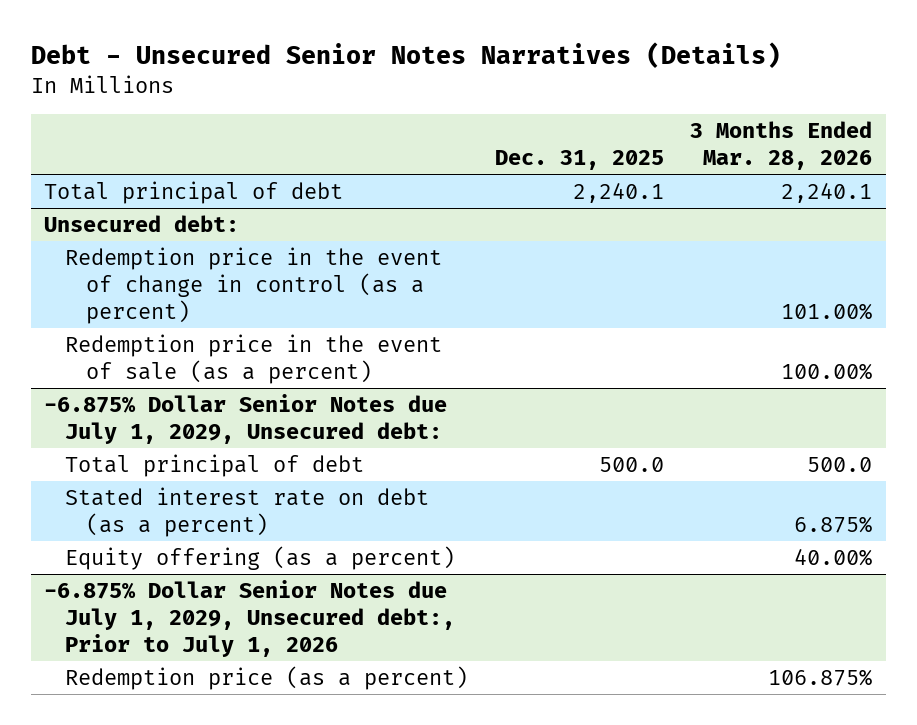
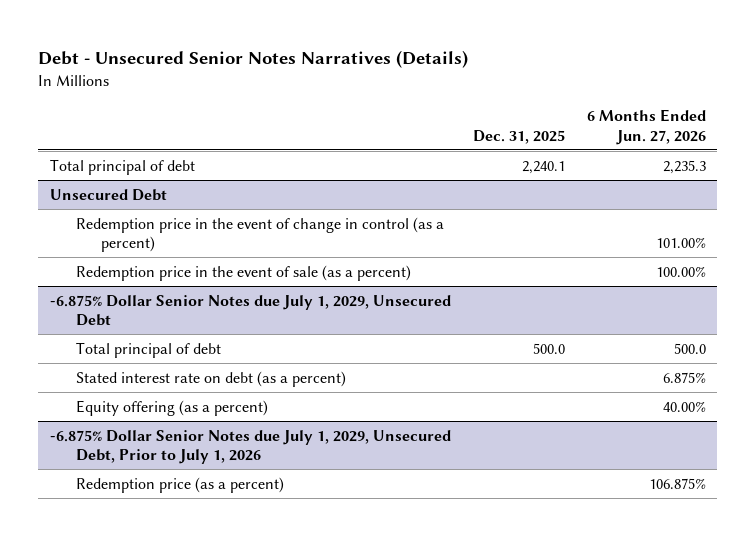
- | Dec. 31, 2025 | 3 Months Ended Mar. 28, 2026
+ | Dec. 31, 2025 | 6 Months Ended Jun. 27, 2026
- Unsecured debt:
+ Unsecured Debt
- -6.875% Dollar Senior Notes due July 1, 2029, Unsecured debt:
+ -6.875% Dollar Senior Notes due July 1, 2029, Unsecured Debt
- -6.875% Dollar Senior Notes due July 1, 2029, Unsecured debt:, Prior to July 1, 2026
+ -6.875% Dollar Senior Notes due July 1, 2029, Unsecured Debt, Prior to July 1, 2026

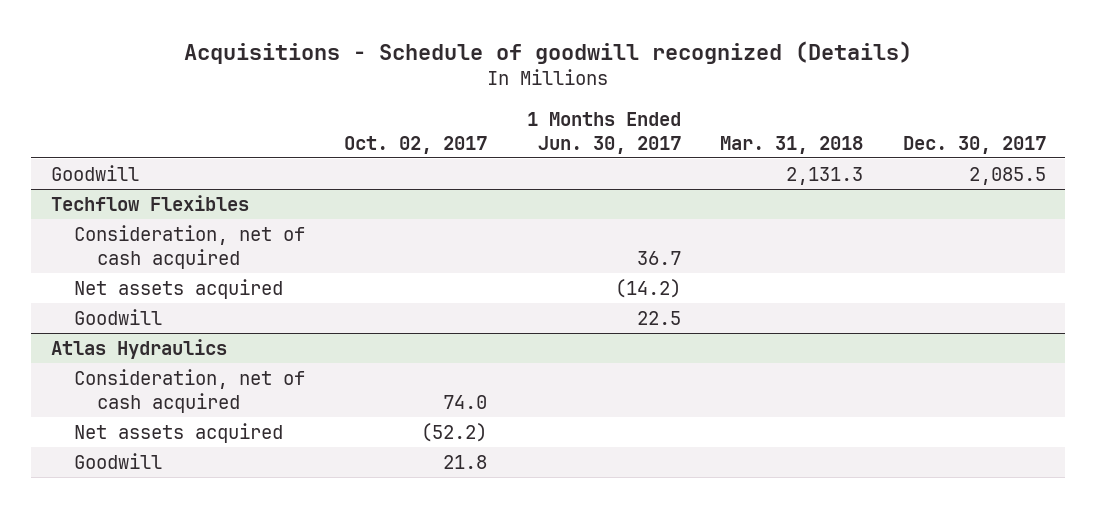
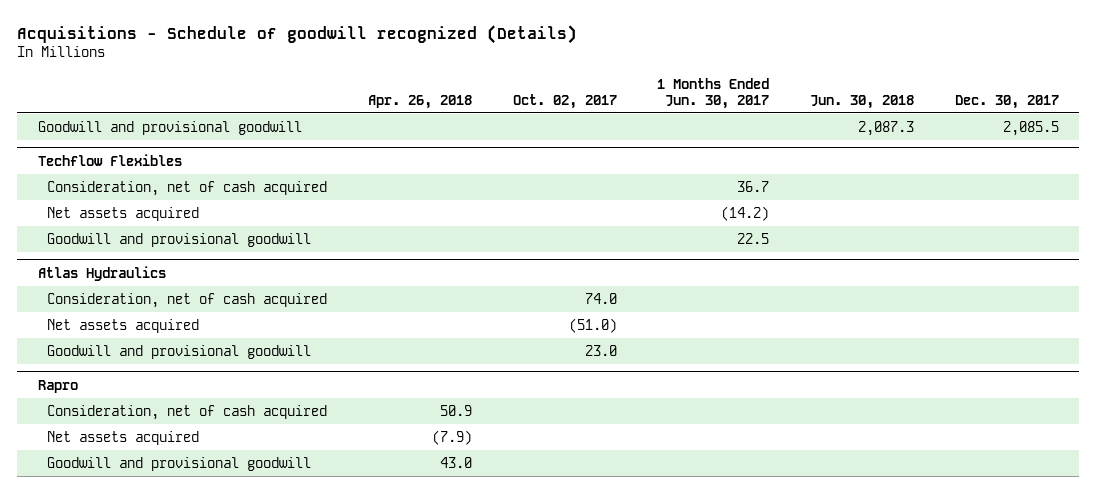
- | Oct. 02, 2017 | 1 Months Ended Jun. 30, 2017 | Mar. 31, 2018 | Dec. 30, 2017
+ | Apr. 26, 2018 | Oct. 02, 2017 | 1 Months Ended Jun. 30, 2017 | Jun. 30, 2018 | Dec. 30, 2017
- Goodwill | | | 2,131.3 | 2,085.5
+ Goodwill and provisional goodwill | | | | 2,087.3 | 2,085.5
@ Techflow Flexibles
- Goodwill | | 22.5 | |
+ Goodwill and provisional goodwill | | | 22.5 | |
@ Atlas Hydraulics
- Net assets acquired | (52.2) | | |
- Goodwill | 21.8 | | |
+ Net assets acquired | | (51.0) | | |
+ Goodwill and provisional goodwill | | 23.0 | | |
+ Rapro
+ Consideration, net of cash acquired | 50.9 | | | |
+ Net assets acquired | (7.9) | | | |
+ Goodwill and provisional goodwill | 43.0 | | | |

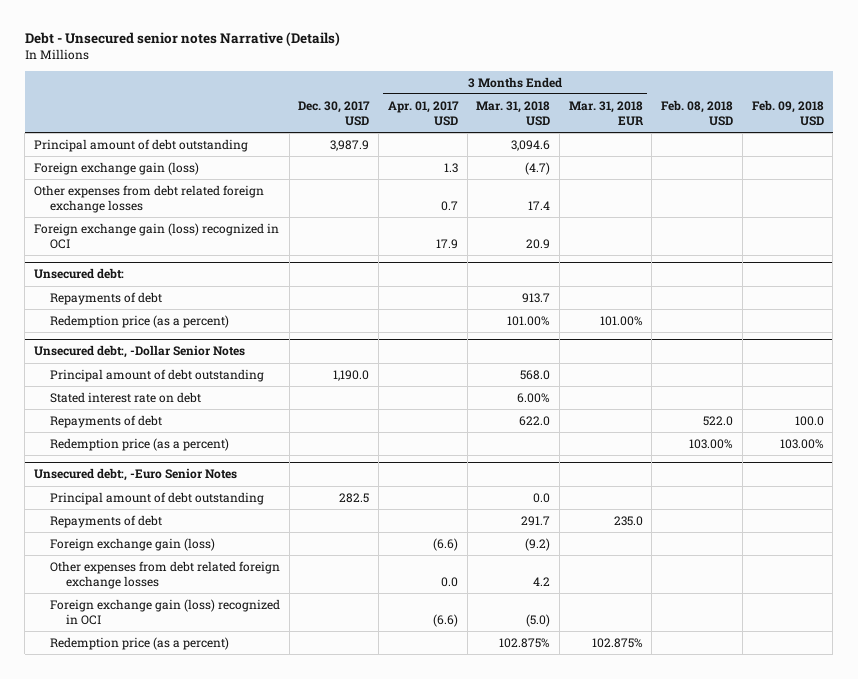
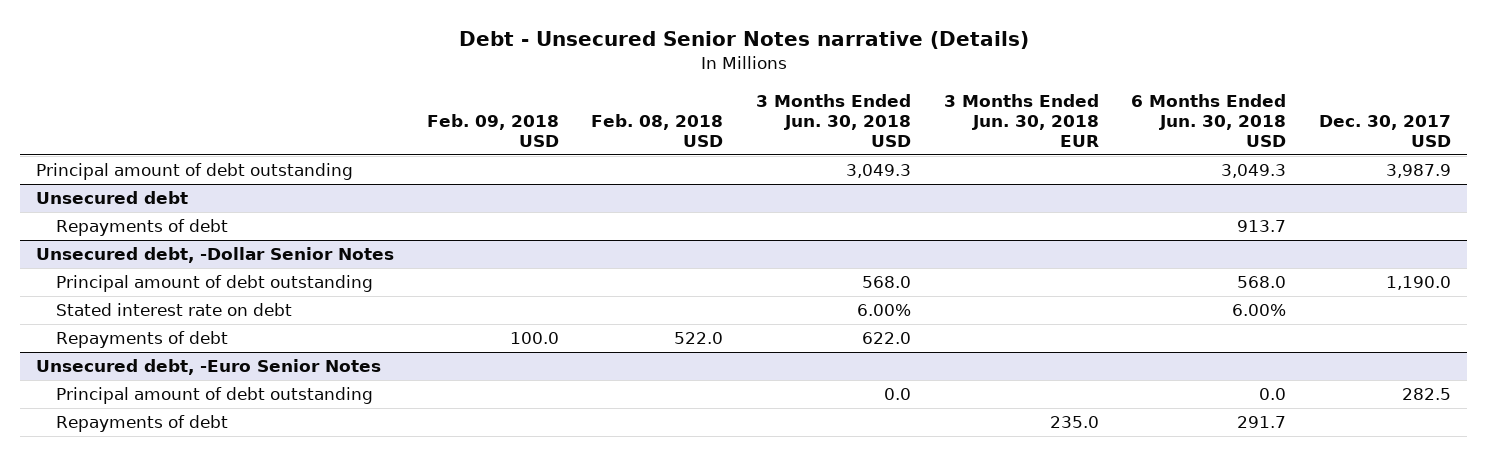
- Debt - Unsecured senior notes Narrative (Details)
+ Debt - Unsecured Senior Notes narrative (Details)
- | Dec. 30, 2017 USD | 3 Months Ended Apr. 01, 2017 USD | 3 Months Ended Mar. 31, 2018 USD | 3 Months Ended Mar. 31, 2018 EUR | Feb. 08, 2018 USD | Feb. 09, 2018 USD
+ | Feb. 09, 2018 USD | Feb. 08, 2018 USD | 3 Months Ended Jun. 30, 2018 USD | 3 Months Ended Jun. 30, 2018 EUR | 6 Months Ended Jun. 30, 2018 USD | Dec. 30, 2017 USD
- Foreign exchange gain (loss) | | 1.3 | (4.7) | | |
- Other expenses from debt related foreign exchange losses | | 0.7 | 17.4 | | |
- Foreign exchange gain (loss) recognized in OCI | | 17.9 | 20.9 | | |
- Unsecured debt:
+ Unsecured debt
- Redemption price (as a percent) | | | 101.00% | 101.00% | |
- Unsecured debt:, -Dollar Senior Notes
+ Unsecured debt, -Dollar Senior Notes
- Redemption price (as a percent) | | | | | 103.00% | 103.00%
- Unsecured debt:, -Euro Senior Notes
+ Unsecured debt, -Euro Senior Notes
- Foreign exchange gain (loss) | | (6.6) | (9.2) | | |
- Other expenses from debt related foreign exchange losses | | 0.0 | 4.2 | | |
- Foreign exchange gain (loss) recognized in OCI | | (6.6) | (5.0) | | |
- Redemption price (as a percent) | | | 102.875% | 102.875% | |

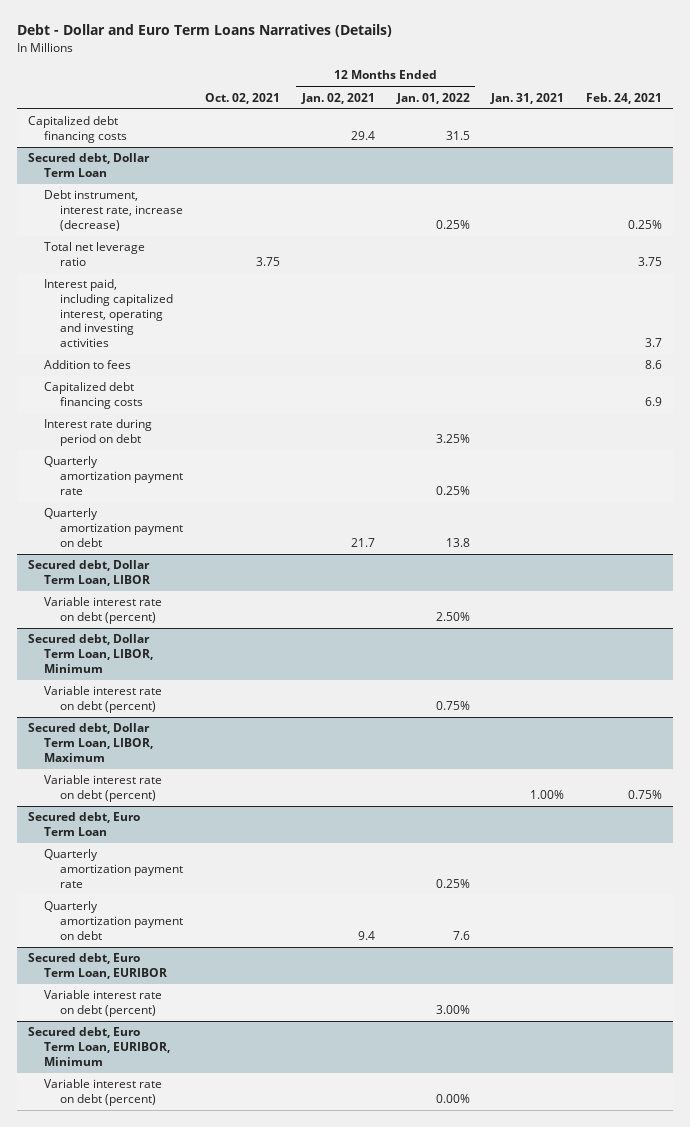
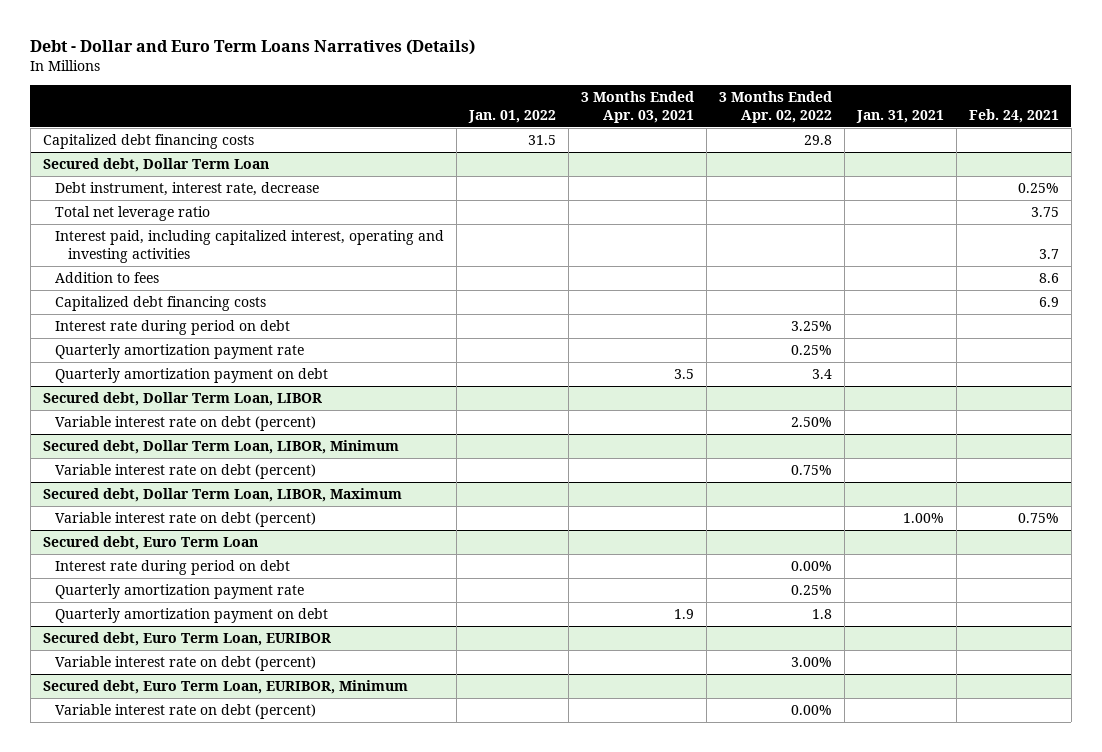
- | Oct. 02, 2021 | 12 Months Ended Jan. 02, 2021 | 12 Months Ended Jan. 01, 2022 | Jan. 31, 2021 | Feb. 24, 2021
+ | Jan. 01, 2022 | 3 Months Ended Apr. 03, 2021 | 3 Months Ended Apr. 02, 2022 | Jan. 31, 2021 | Feb. 24, 2021
@ Secured debt, Dollar Term Loan
- Debt instrument, interest rate, increase (decrease) | | | 0.25% | | 0.25%
+ Debt instrument, interest rate, decrease | | | | | 0.25%
@ Secured debt, Euro Term Loan
+ Interest rate during period on debt | | | 0.00% | |

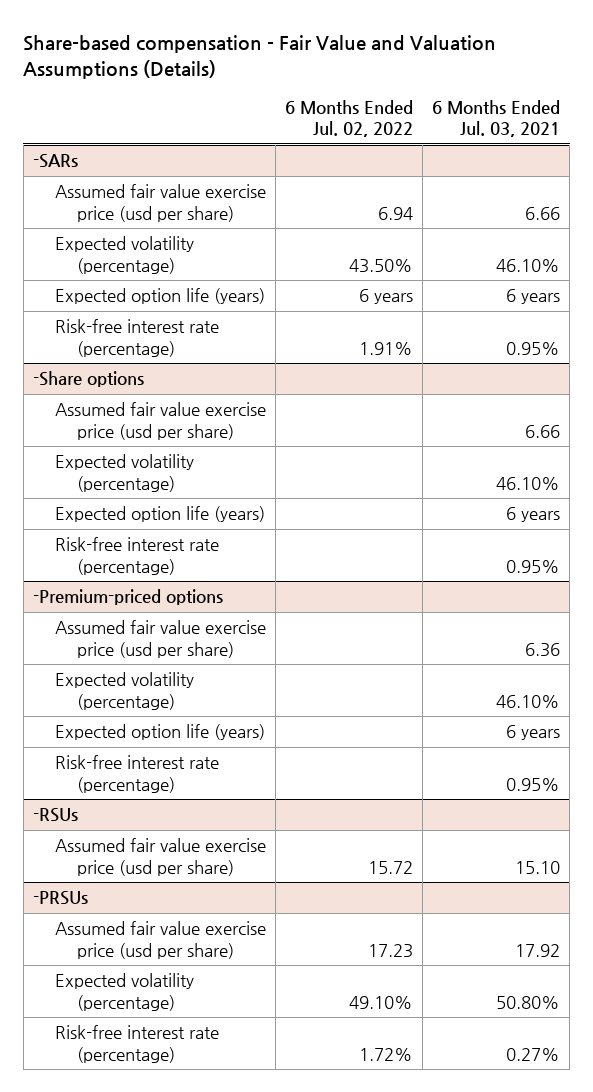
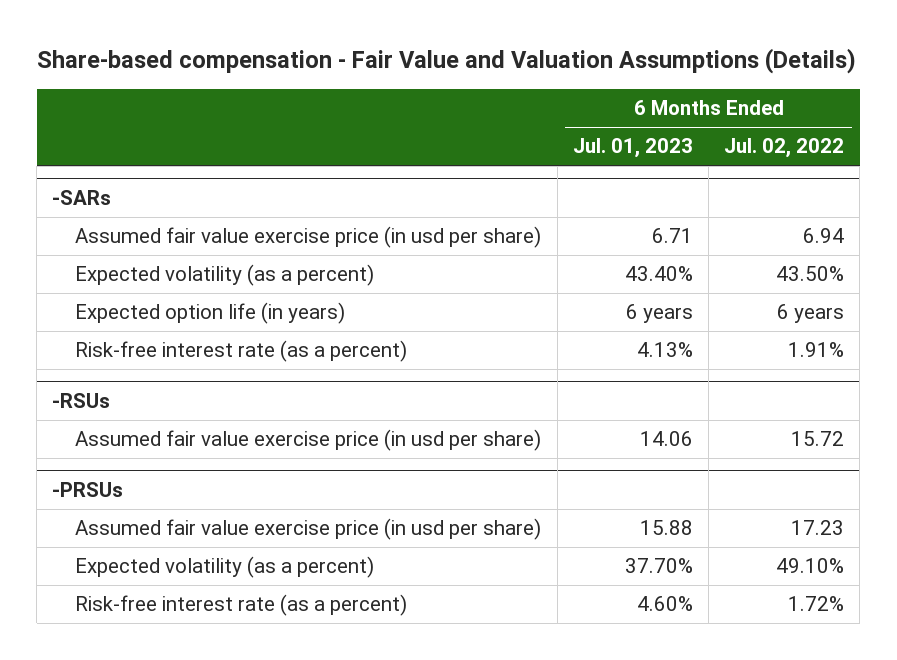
- | 6 Months Ended Jul. 02, 2022 | 6 Months Ended Jul. 03, 2021
+ | 6 Months Ended Jul. 01, 2023 | 6 Months Ended Jul. 02, 2022
@ -SARs
- Assumed fair value exercise price (usd per share) | 6.94 | 6.66
- Expected volatility (percentage) | 43.50% | 46.10%
- Expected option life (years) | 6 years | 6 years
- Risk-free interest rate (percentage) | 1.91% | 0.95%
- -Share options
- Assumed fair value exercise price (usd per share) | | 6.66
- Expected volatility (percentage) | | 46.10%
- Expected option life (years) | | 6 years
- Risk-free interest rate (percentage) | | 0.95%
- -Premium-priced options
- Assumed fair value exercise price (usd per share) | | 6.36
- Expected volatility (percentage) | | 46.10%
- Expected option life (years) | | 6 years
- Risk-free interest rate (percentage) | | 0.95%
@ -SARs
+ Assumed fair value exercise price (in usd per share) | 6.71 | 6.94
+ Expected volatility (as a percent) | 43.40% | 43.50%
+ Expected option life (in years) | 6 years | 6 years
+ Risk-free interest rate (as a percent) | 4.13% | 1.91%
@ -RSUs
- Assumed fair value exercise price (usd per share) | 15.72 | 15.10
+ Assumed fair value exercise price (in usd per share) | 14.06 | 15.72
@ -PRSUs
- Assumed fair value exercise price (usd per share) | 17.23 | 17.92
- Expected volatility (percentage) | 49.10% | 50.80%
- Risk-free interest rate (percentage) | 1.72% | 0.27%
+ Assumed fair value exercise price (in usd per share) | 15.88 | 17.23
+ Expected volatility (as a percent) | 37.70% | 49.10%
+ Risk-free interest rate (as a percent) | 4.60% | 1.72%

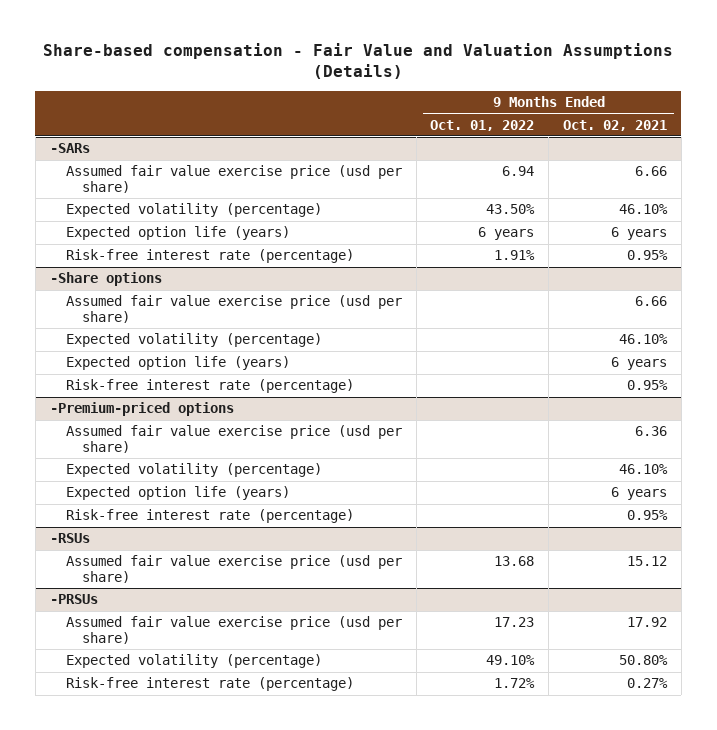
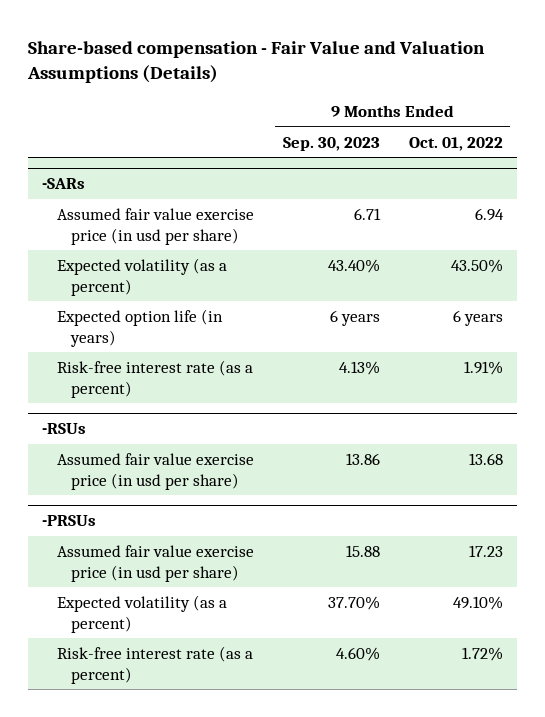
- | 9 Months Ended Oct. 01, 2022 | 9 Months Ended Oct. 02, 2021
+ | 9 Months Ended Sep. 30, 2023 | 9 Months Ended Oct. 01, 2022
@ -SARs
- Assumed fair value exercise price (usd per share) | 6.94 | 6.66
- Expected volatility (percentage) | 43.50% | 46.10%
- Expected option life (years) | 6 years | 6 years
- Risk-free interest rate (percentage) | 1.91% | 0.95%
- -Share options
- Assumed fair value exercise price (usd per share) | | 6.66
- Expected volatility (percentage) | | 46.10%
- Expected option life (years) | | 6 years
- Risk-free interest rate (percentage) | | 0.95%
- -Premium-priced options
- Assumed fair value exercise price (usd per share) | | 6.36
- Expected volatility (percentage) | | 46.10%
- Expected option life (years) | | 6 years
- Risk-free interest rate (percentage) | | 0.95%
@ -SARs
+ Assumed fair value exercise price (in usd per share) | 6.71 | 6.94
+ Expected volatility (as a percent) | 43.40% | 43.50%
+ Expected option life (in years) | 6 years | 6 years
+ Risk-free interest rate (as a percent) | 4.13% | 1.91%
@ -RSUs
- Assumed fair value exercise price (usd per share) | 13.68 | 15.12
+ Assumed fair value exercise price (in usd per share) | 13.86 | 13.68
@ -PRSUs
- Assumed fair value exercise price (usd per share) | 17.23 | 17.92
- Expected volatility (percentage) | 49.10% | 50.80%
- Risk-free interest rate (percentage) | 1.72% | 0.27%
+ Assumed fair value exercise price (in usd per share) | 15.88 | 17.23
+ Expected volatility (as a percent) | 37.70% | 49.10%
+ Risk-free interest rate (as a percent) | 4.60% | 1.72%

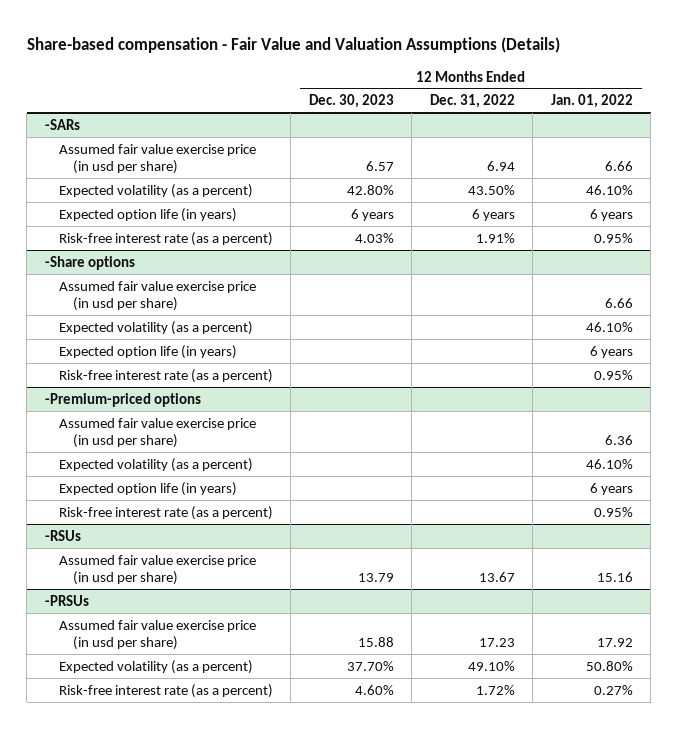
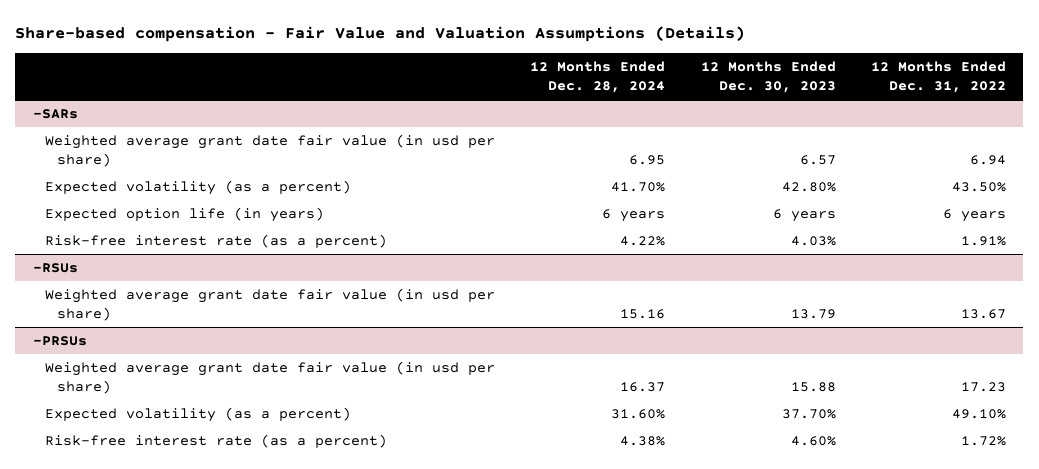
- | 12 Months Ended Dec. 30, 2023 | 12 Months Ended Dec. 31, 2022 | 12 Months Ended Jan. 01, 2022
+ | 12 Months Ended Dec. 28, 2024 | 12 Months Ended Dec. 30, 2023 | 12 Months Ended Dec. 31, 2022
@ -SARs
- Assumed fair value exercise price (in usd per share) | 6.57 | 6.94 | 6.66
+ Weighted average grant date fair value (in usd per share) | 6.95 | 6.57 | 6.94
- -Share options
- Assumed fair value exercise price (in usd per share) | | | 6.66
- Expected volatility (as a percent) | | | 46.10%
- Expected option life (in years) | | | 6 years
- Risk-free interest rate (as a percent) | | | 0.95%
- -Premium-priced options
- Assumed fair value exercise price (in usd per share) | | | 6.36
- Expected volatility (as a percent) | | | 46.10%
- Expected option life (in years) | | | 6 years
- Risk-free interest rate (as a percent) | | | 0.95%
@ -RSUs
- Assumed fair value exercise price (in usd per share) | 13.79 | 13.67 | 15.16
+ Weighted average grant date fair value (in usd per share) | 15.16 | 13.79 | 13.67
@ -PRSUs
- Assumed fair value exercise price (in usd per share) | 15.88 | 17.23 | 17.92
+ Weighted average grant date fair value (in usd per share) | 16.37 | 15.88 | 17.23

